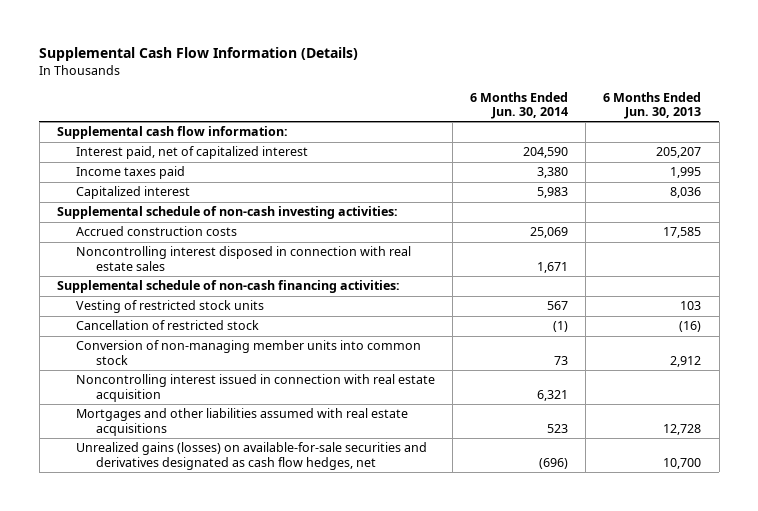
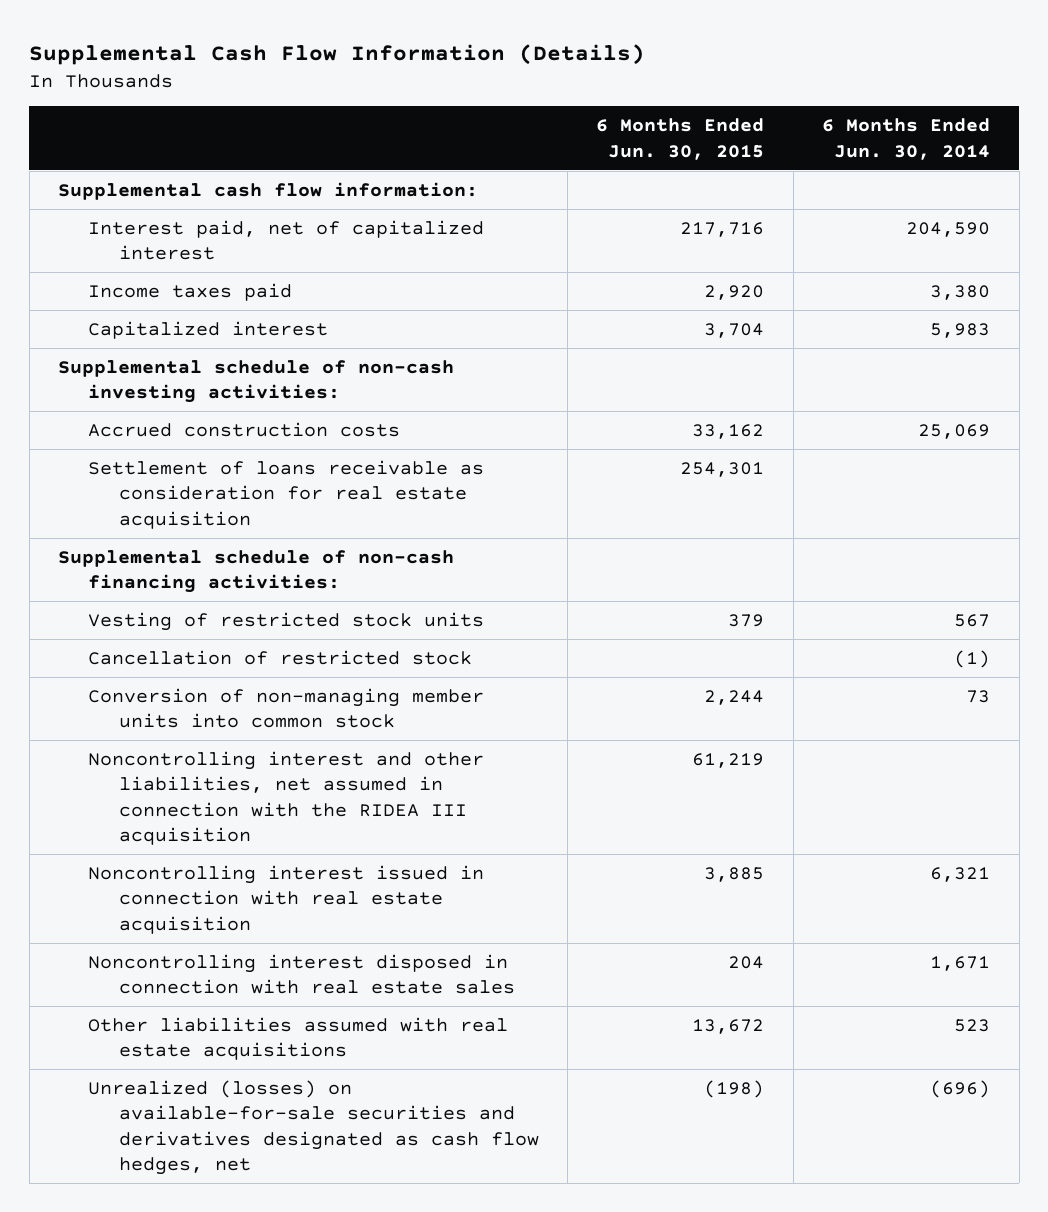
- | 6 Months Ended Jun. 30, 2014 | 6 Months Ended Jun. 30, 2013
+ | 6 Months Ended Jun. 30, 2015 | 6 Months Ended Jun. 30, 2014
+ Settlement of loans receivable as consideration for real estate acquisition | 254,301 |
+ Noncontrolling interest and other liabilities, net assumed in connection with the RIDEA III acquisition | 61,219 |
- Mortgages and other liabilities assumed with real estate acquisitions | 523 | 12,728
- Unrealized gains (losses) on available-for-sale securities and derivatives designated as cash flow hedges, net | (696) | 10,700
moved down: Noncontrolling interest disposed in connection with real estate sales | 204 | 1,671
+ Other liabilities assumed with real estate acquisitions | 13,672 | 523
+ Unrealized (losses) on available-for-sale securities and derivatives designated as cash flow hedges, net | (198) | (696)

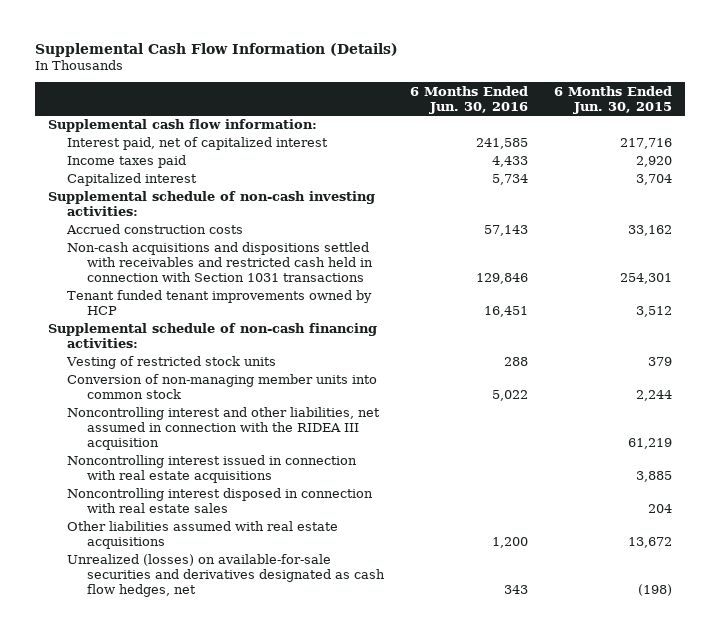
- | 6 Months Ended Jun. 30, 2015 | 6 Months Ended Jun. 30, 2014
+ | 6 Months Ended Jun. 30, 2016 | 6 Months Ended Jun. 30, 2015
- Settlement of loans receivable as consideration for real estate acquisition | 254,301 |
+ Non-cash acquisitions and dispositions settled with receivables and restricted cash held in connection with Section 1031 transactions | 129,846 | 254,301
+ Tenant funded tenant improvements owned by HCP | 16,451 | 3,512
- Cancellation of restricted stock | | (1)
- Noncontrolling interest issued in connection with real estate acquisition | 3,885 | 6,321
+ Noncontrolling interest issued in connection with real estate acquisitions | | 3,885

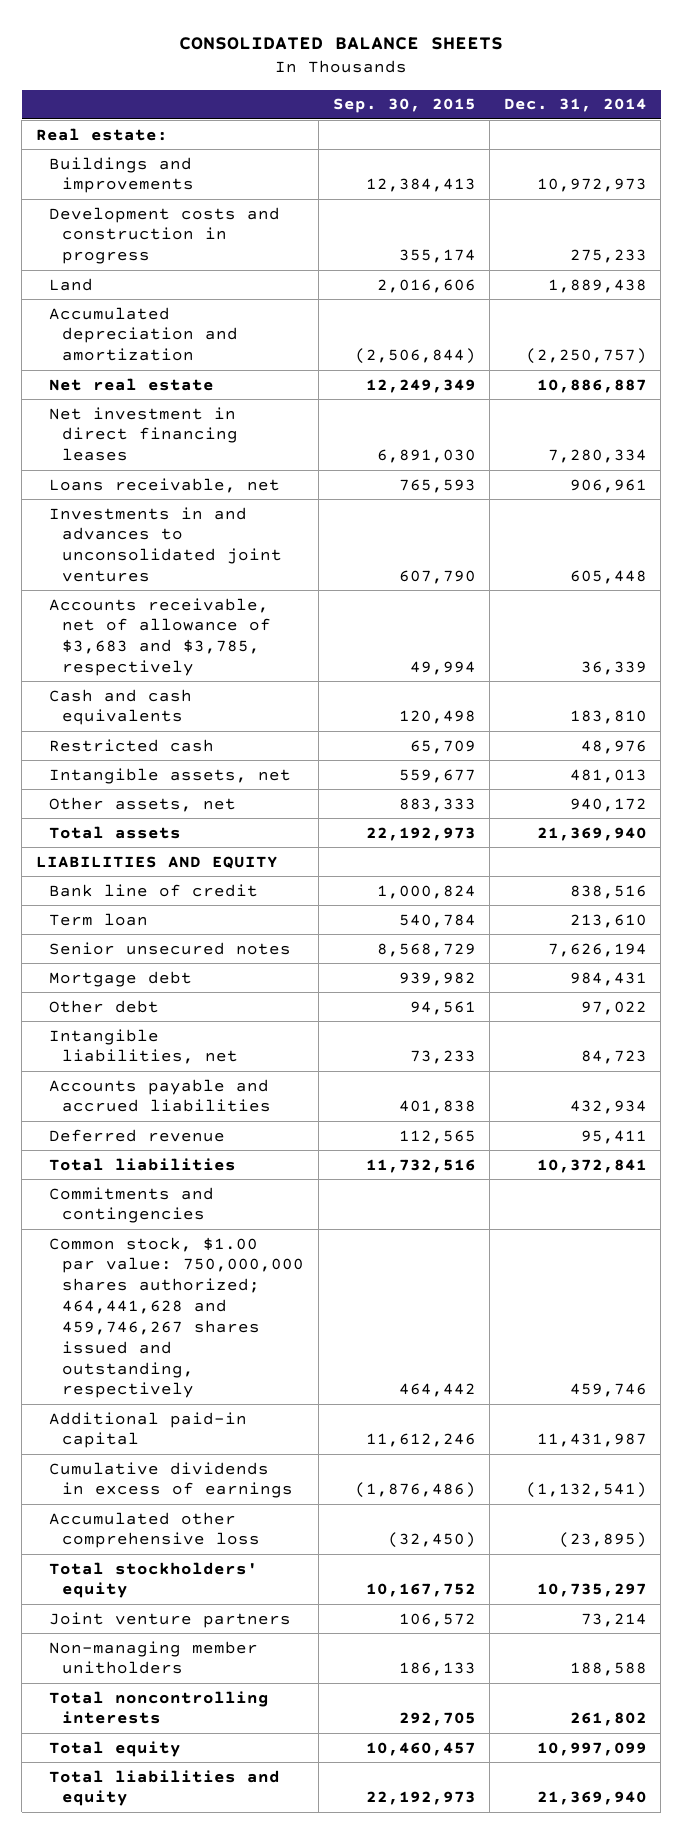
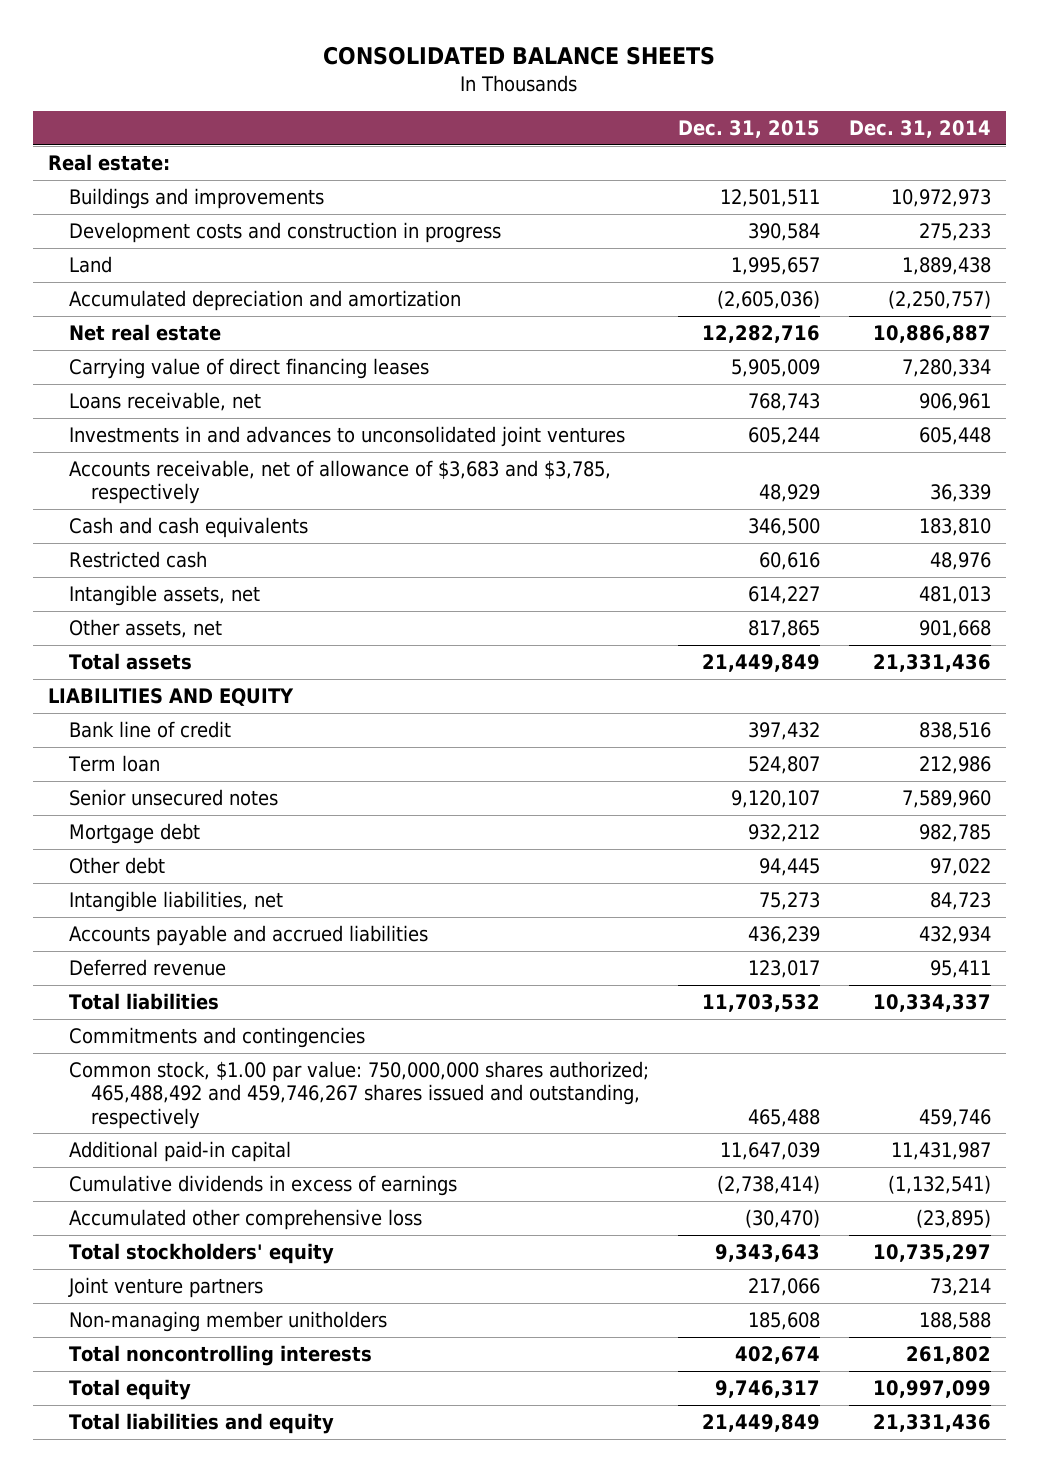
- | Sep. 30, 2015 | Dec. 31, 2014
+ | Dec. 31, 2015 | Dec. 31, 2014
- Net investment in direct financing leases | 6,891,030 | 7,280,334
+ Carrying value of direct financing leases | 5,905,009 | 7,280,334
- Other assets, net | 883,333 | 940,172
- Total assets | 22,192,973 | 21,369,940
+ Other assets, net | 817,865 | 901,668
+ Total assets | 21,449,849 | 21,331,436
- Term loan | 540,784 | 213,610
- Senior unsecured notes | 8,568,729 | 7,626,194
- Mortgage debt | 939,982 | 984,431
+ Term loan | 524,807 | 212,986
+ Senior unsecured notes | 9,120,107 | 7,589,960
+ Mortgage debt | 932,212 | 982,785
- Total liabilities | 11,732,516 | 10,372,841
+ Total liabilities | 11,703,532 | 10,334,337
- Common stock, $1.00 par value: 750,000,000 shares authorized; 464,441,628 and 459,746,267 shares issued and outstanding, respectively | 464,442 | 459,746
+ Common stock, $1.00 par value: 750,000,000 shares authorized; 465,488,492 and 459,746,267 shares issued and outstanding, respectively | 465,488 | 459,746
- Total liabilities and equity | 22,192,973 | 21,369,940
+ Total liabilities and equity | 21,449,849 | 21,331,436

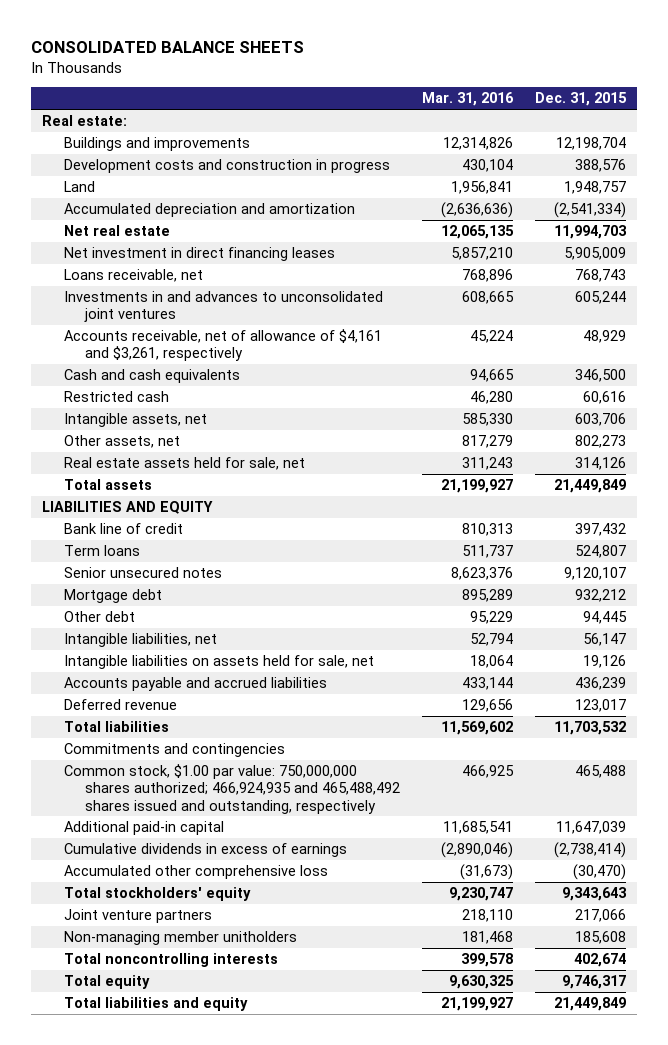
- | Dec. 31, 2015 | Dec. 31, 2014
+ | Mar. 31, 2016 | Dec. 31, 2015
- Buildings and improvements | 12,501,511 | 10,972,973
- Development costs and construction in progress | 390,584 | 275,233
- Land | 1,995,657 | 1,889,438
- Accumulated depreciation and amortization | (2,605,036) | (2,250,757)
- Net real estate | 12,282,716 | 10,886,887
- Carrying value of direct financing leases | 5,905,009 | 7,280,334
+ Buildings and improvements | 12,314,826 | 12,198,704
+ Development costs and construction in progress | 430,104 | 388,576
+ Land | 1,956,841 | 1,948,757
+ Accumulated depreciation and amortization | (2,636,636) | (2,541,334)
+ Net real estate | 12,065,135 | 11,994,703
+ Net investment in direct financing leases | 5,857,210 | 5,905,009
- Accounts receivable, net of allowance of $3,683 and $3,785, respectively | 48,929 | 36,339
+ Accounts receivable, net of allowance of $4,161 and $3,261, respectively | 45,224 | 48,929
- Intangible assets, net | 614,227 | 481,013
- Other assets, net | 817,865 | 901,668
+ Intangible assets, net | 585,330 | 603,706
+ Other assets, net | 817,279 | 802,273
+ Real estate assets held for sale, net | 311,243 | 314,126
- Term loan | 524,807 | 212,986
+ Term loans | 511,737 | 524,807
- Intangible liabilities, net | 75,273 | 84,723
+ Intangible liabilities, net | 52,794 | 56,147
+ Intangible liabilities on assets held for sale, net | 18,064 | 19,126
- Common stock, $1.00 par value: 750,000,000 shares authorized; 465,488,492 and 459,746,267 shares issued and outstanding, respectively | 465,488 | 459,746
+ Common stock, $1.00 par value: 750,000,000 shares authorized; 466,924,935 and 465,488,492 shares issued and outstanding, respectively | 466,925 | 465,488

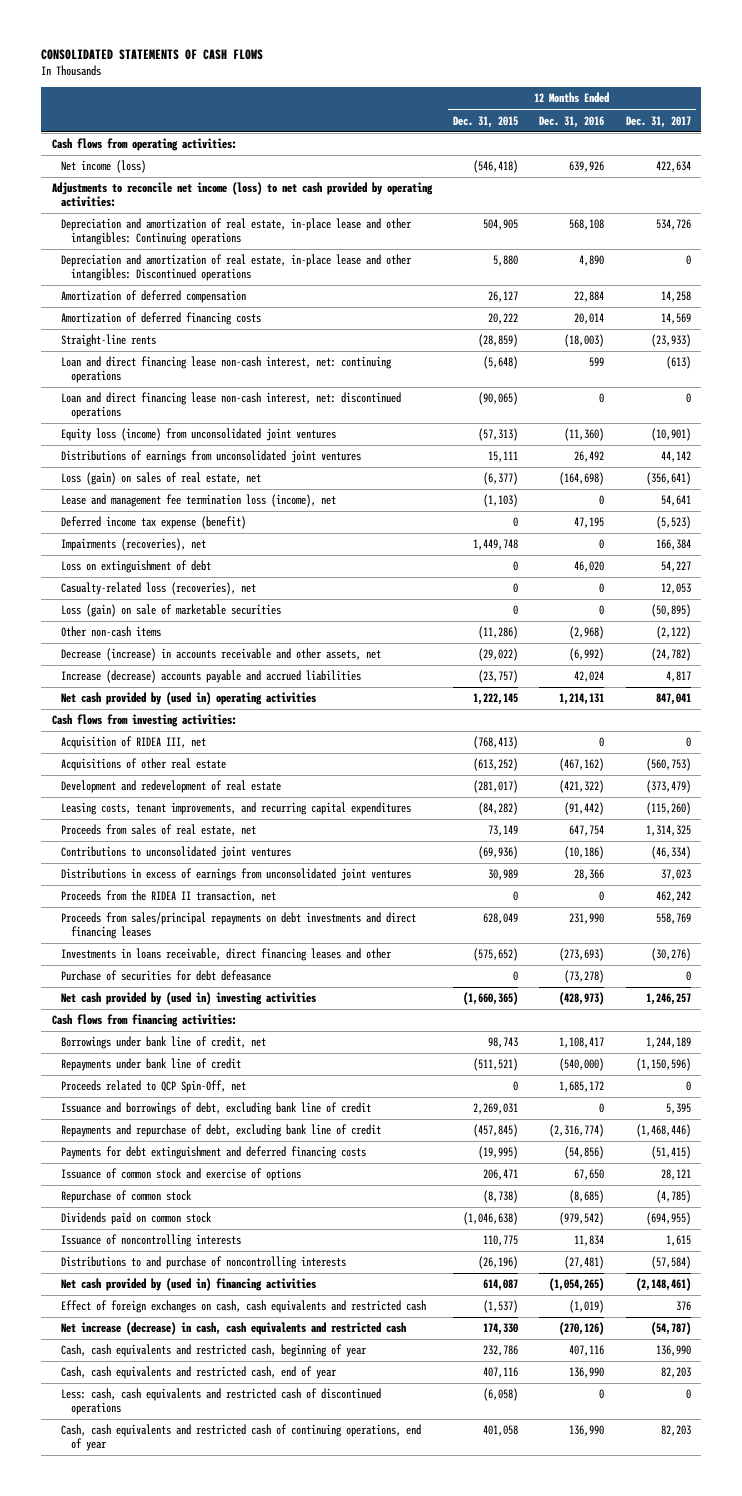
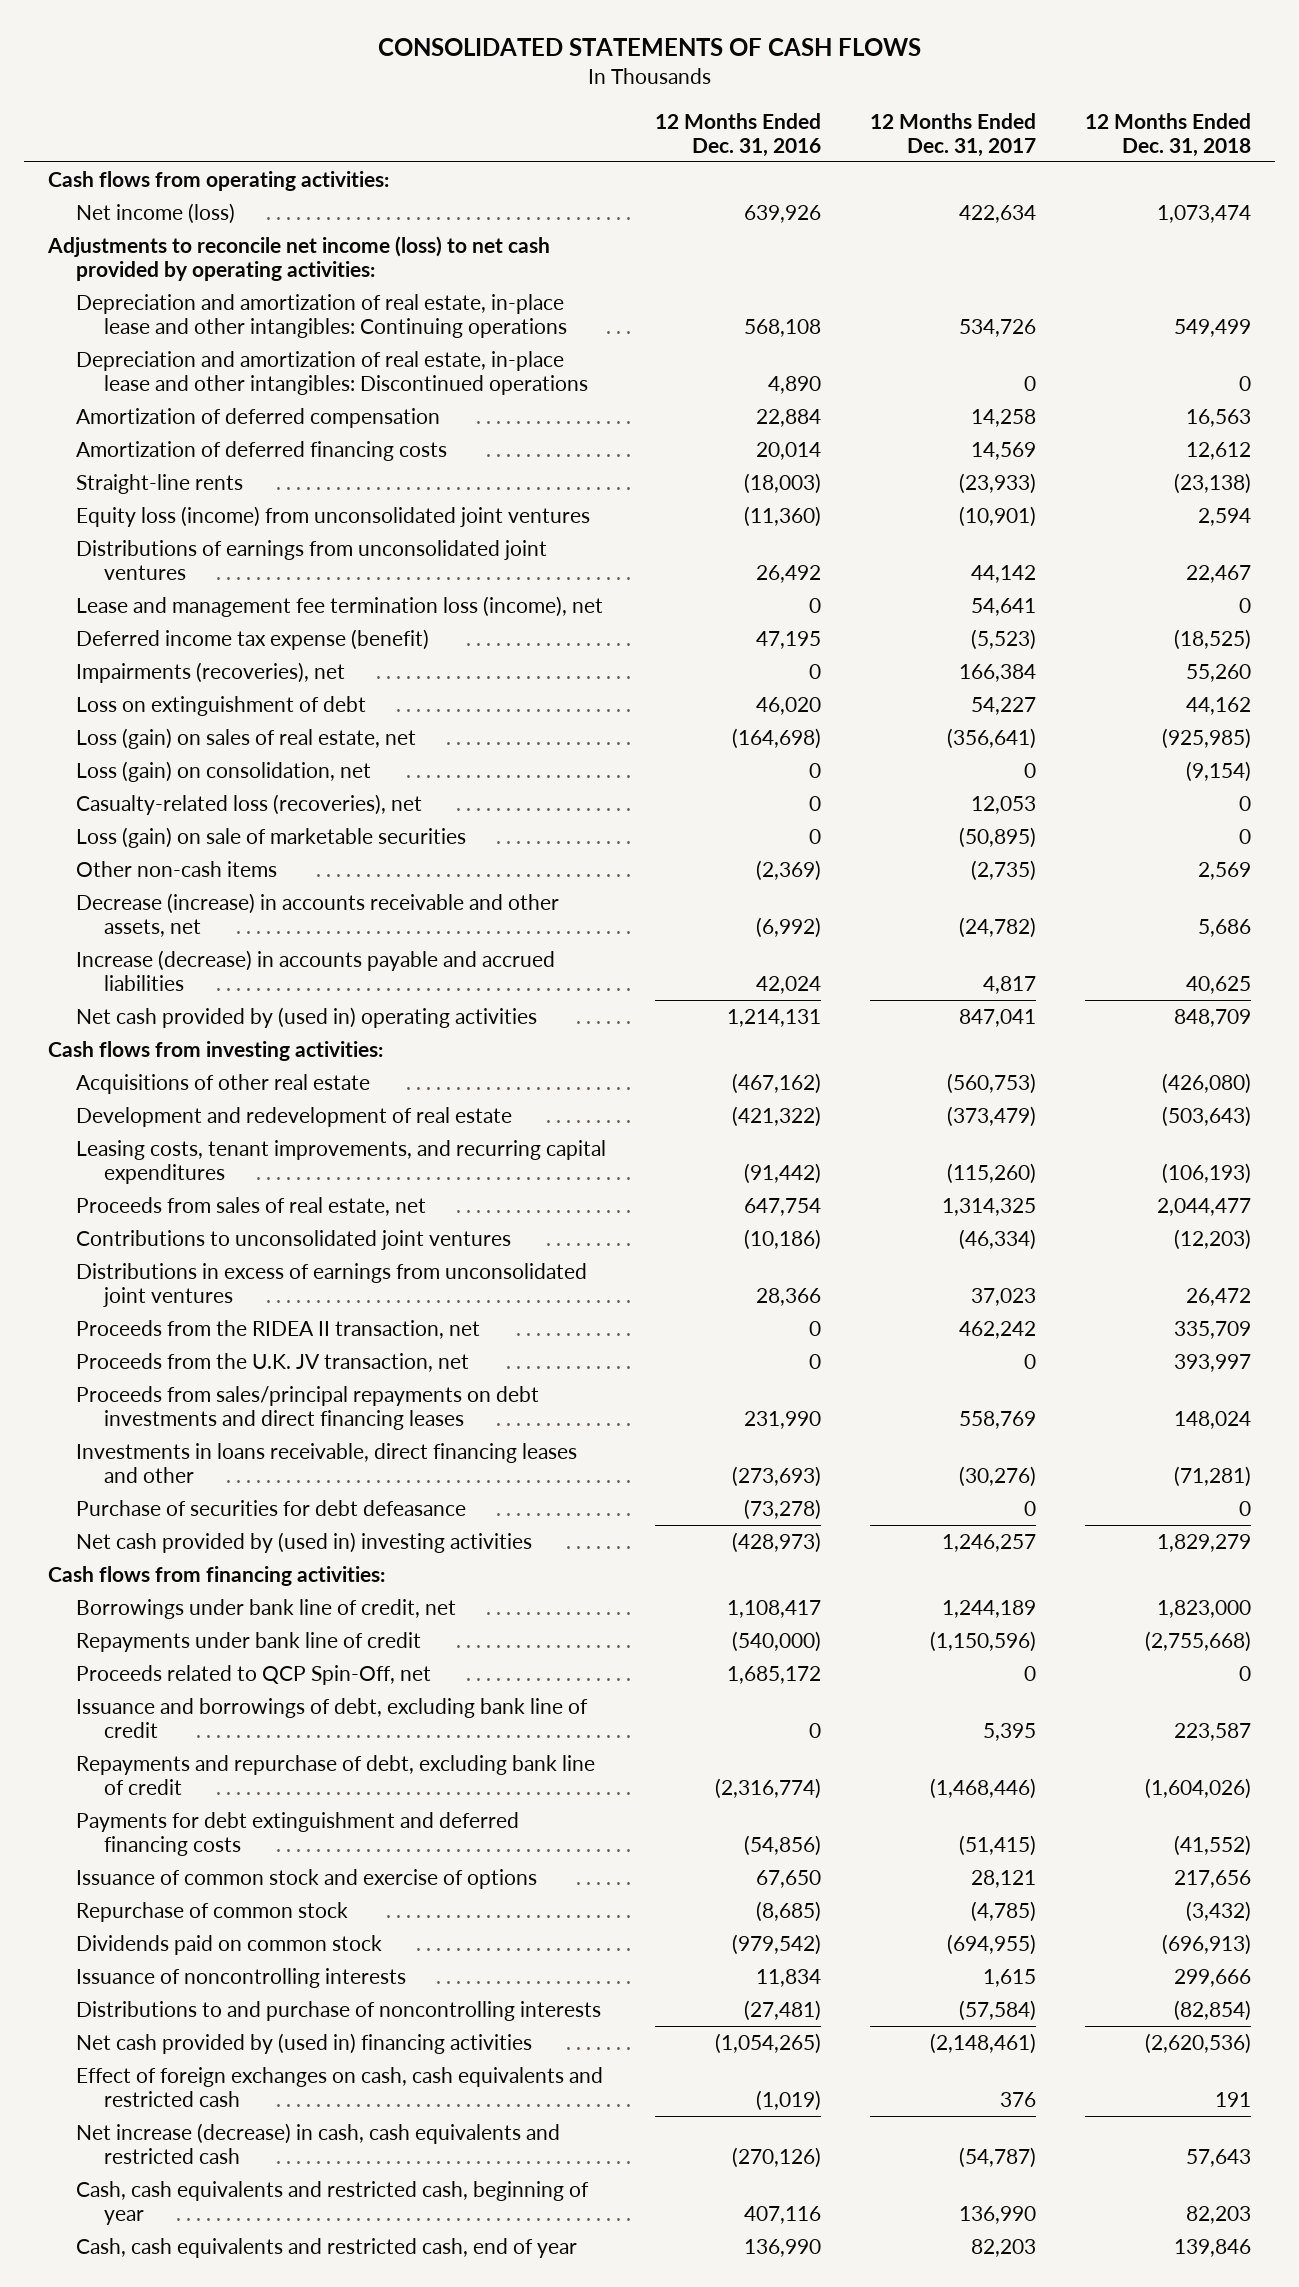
- | 12 Months Ended Dec. 31, 2015 | 12 Months Ended Dec. 31, 2016 | 12 Months Ended Dec. 31, 2017
+ | 12 Months Ended Dec. 31, 2016 | 12 Months Ended Dec. 31, 2017 | 12 Months Ended Dec. 31, 2018
- Loan and direct financing lease non-cash interest, net: continuing operations | (5,648) | 599 | (613)
- Loan and direct financing lease non-cash interest, net: discontinued operations | (90,065) | 0 | 0
moved down: Loss (gain) on sales of real estate, net | (164,698) | (356,641) | (925,985)
+ Loss (gain) on consolidation, net | 0 | 0 | (9,154)
- Other non-cash items | (11,286) | (2,968) | (2,122)
+ Other non-cash items | (2,369) | (2,735) | 2,569
- Increase (decrease) accounts payable and accrued liabilities | (23,757) | 42,024 | 4,817
+ Increase (decrease) in accounts payable and accrued liabilities | 42,024 | 4,817 | 40,625
- Acquisition of RIDEA III, net | (768,413) | 0 | 0
+ Proceeds from the U.K. JV transaction, net | 0 | 0 | 393,997
- Less: cash, cash equivalents and restricted cash of discontinued operations | (6,058) | 0 | 0
- Cash, cash equivalents and restricted cash of continuing operations, end of year | 401,058 | 136,990 | 82,203

